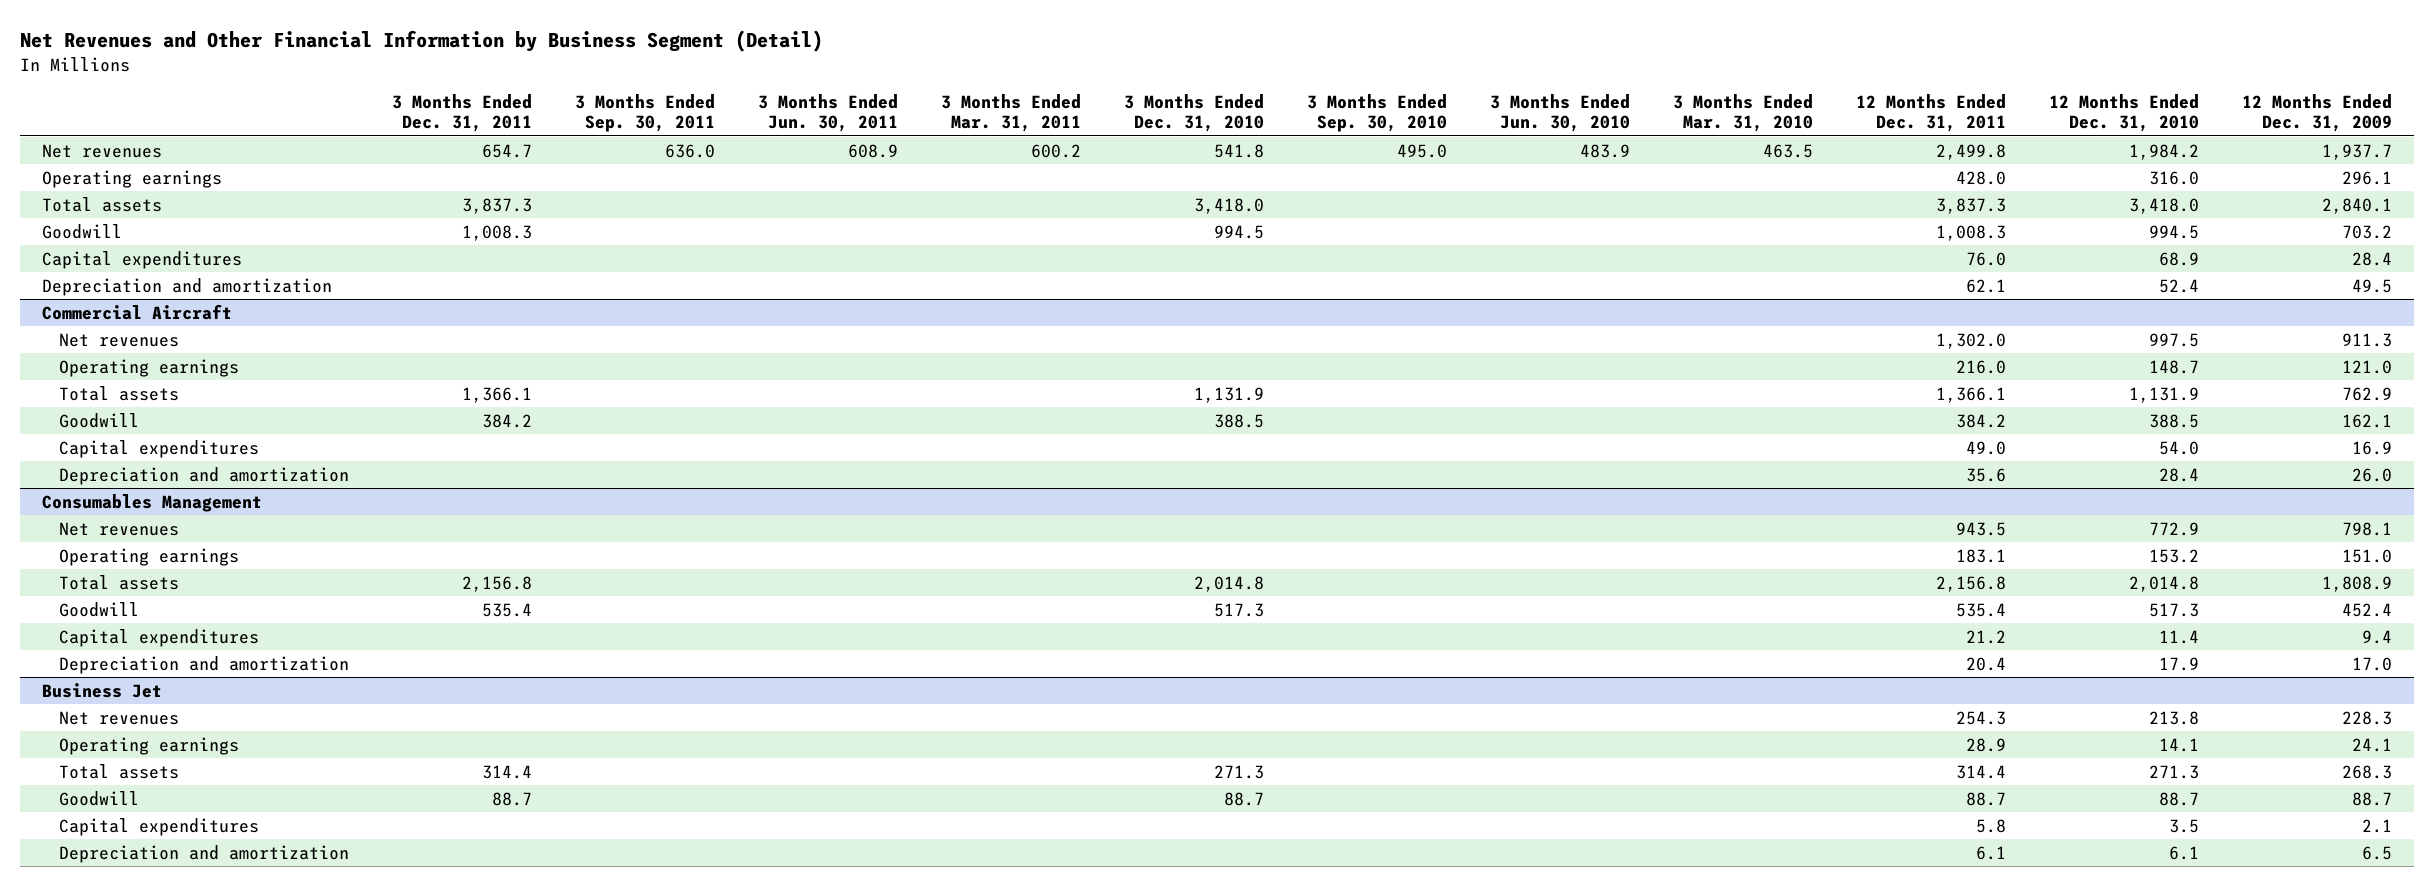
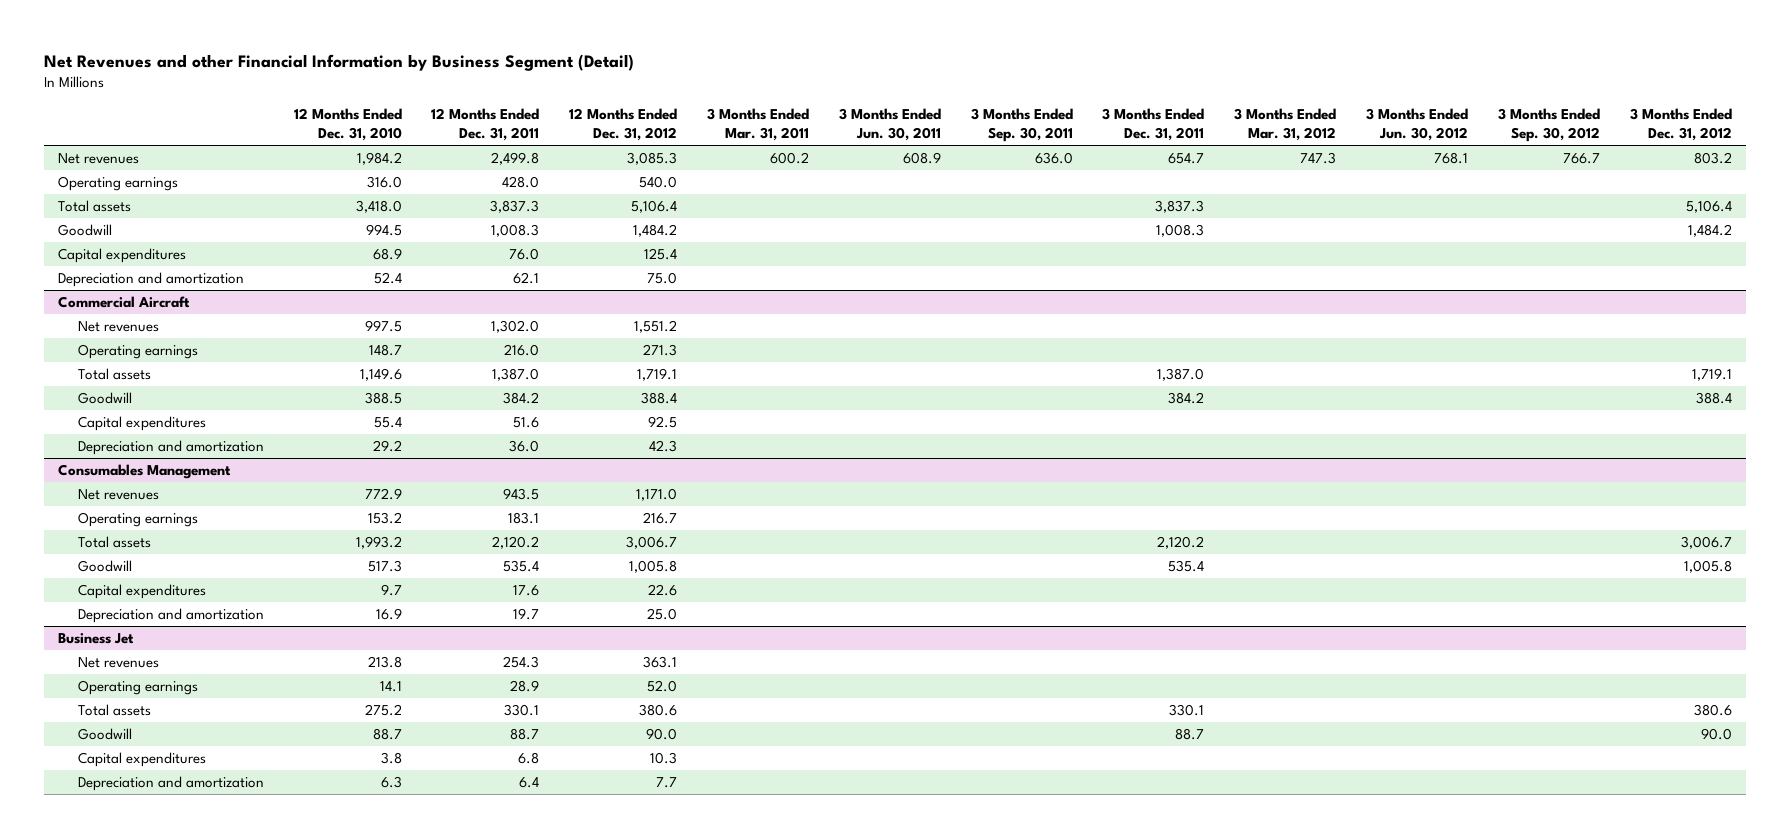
- Net Revenues and Other Financial Information by Business Segment (Detail)
+ Net Revenues and other Financial Information by Business Segment (Detail)
- | 3 Months Ended Dec. 31, 2011 | 3 Months Ended Sep. 30, 2011 | 3 Months Ended Jun. 30, 2011 | 3 Months Ended Mar. 31, 2011 | 3 Months Ended Dec. 31, 2010 | 3 Months Ended Sep. 30, 2010 | 3 Months Ended Jun. 30, 2010 | 3 Months Ended Mar. 31, 2010 | 12 Months Ended Dec. 31, 2011 | 12 Months Ended Dec. 31, 2010 | 12 Months Ended Dec. 31, 2009
+ | 12 Months Ended Dec. 31, 2010 | 12 Months Ended Dec. 31, 2011 | 12 Months Ended Dec. 31, 2012 | 3 Months Ended Mar. 31, 2011 | 3 Months Ended Jun. 30, 2011 | 3 Months Ended Sep. 30, 2011 | 3 Months Ended Dec. 31, 2011 | 3 Months Ended Mar. 31, 2012 | 3 Months Ended Jun. 30, 2012 | 3 Months Ended Sep. 30, 2012 | 3 Months Ended Dec. 31, 2012
@ Commercial Aircraft
- Total assets | 1,366.1 | | | | 1,131.9 | | | | 1,366.1 | 1,131.9 | 762.9
+ Total assets | 1,149.6 | 1,387.0 | 1,719.1 | | | | 1,387.0 | | | | 1,719.1
- Capital expenditures | | | | | | | | | 49.0 | 54.0 | 16.9
- Depreciation and amortization | | | | | | | | | 35.6 | 28.4 | 26.0
+ Capital expenditures | 55.4 | 51.6 | 92.5 | | | | | | | |
+ Depreciation and amortization | 29.2 | 36.0 | 42.3 | | | | | | | |
@ Consumables Management
- Total assets | 2,156.8 | | | | 2,014.8 | | | | 2,156.8 | 2,014.8 | 1,808.9
+ Total assets | 1,993.2 | 2,120.2 | 3,006.7 | | | | 2,120.2 | | | | 3,006.7
- Capital expenditures | | | | | | | | | 21.2 | 11.4 | 9.4
- Depreciation and amortization | | | | | | | | | 20.4 | 17.9 | 17.0
+ Capital expenditures | 9.7 | 17.6 | 22.6 | | | | | | | |
+ Depreciation and amortization | 16.9 | 19.7 | 25.0 | | | | | | | |
@ Business Jet
- Total assets | 314.4 | | | | 271.3 | | | | 314.4 | 271.3 | 268.3
+ Total assets | 275.2 | 330.1 | 380.6 | | | | 330.1 | | | | 380.6
- Capital expenditures | | | | | | | | | 5.8 | 3.5 | 2.1
- Depreciation and amortization | | | | | | | | | 6.1 | 6.1 | 6.5
+ Capital expenditures | 3.8 | 6.8 | 10.3 | | | | | | | |
+ Depreciation and amortization | 6.3 | 6.4 | 7.7 | | | | | | | |

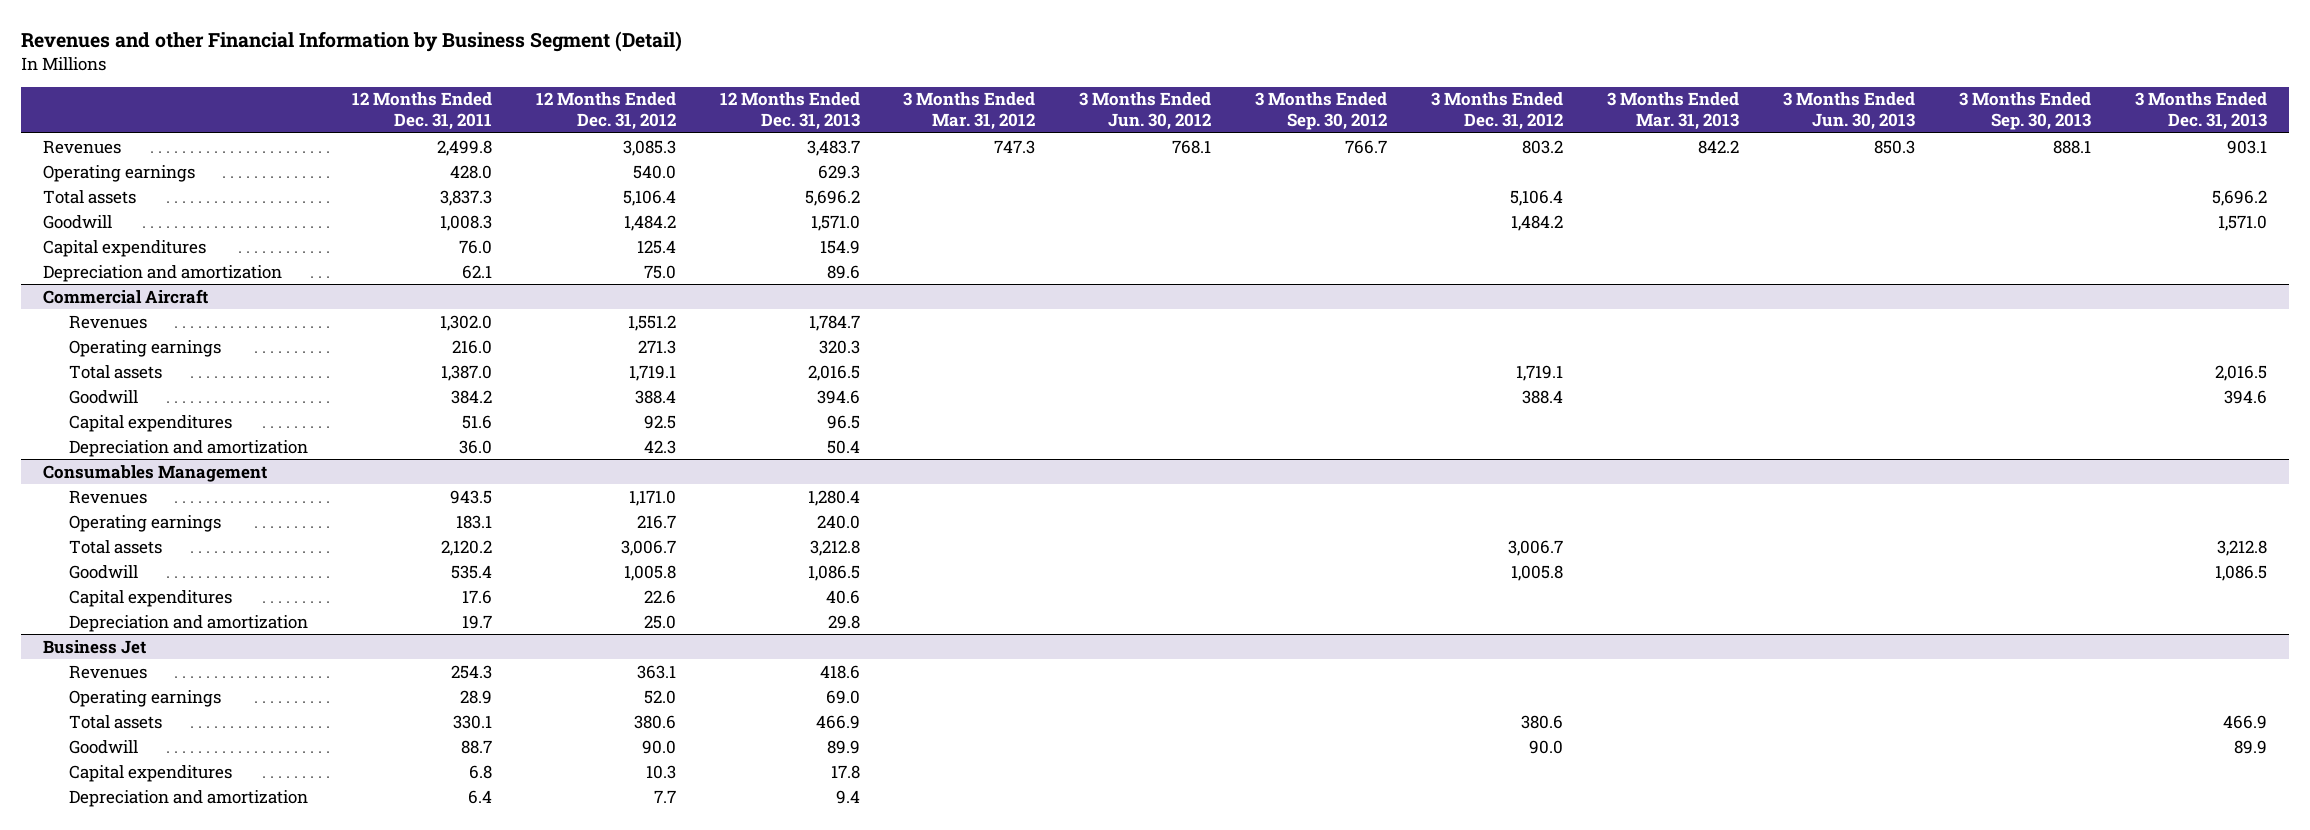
- Net Revenues and other Financial Information by Business Segment (Detail)
+ Revenues and other Financial Information by Business Segment (Detail)
- | 12 Months Ended Dec. 31, 2010 | 12 Months Ended Dec. 31, 2011 | 12 Months Ended Dec. 31, 2012 | 3 Months Ended Mar. 31, 2011 | 3 Months Ended Jun. 30, 2011 | 3 Months Ended Sep. 30, 2011 | 3 Months Ended Dec. 31, 2011 | 3 Months Ended Mar. 31, 2012 | 3 Months Ended Jun. 30, 2012 | 3 Months Ended Sep. 30, 2012 | 3 Months Ended Dec. 31, 2012
+ | 12 Months Ended Dec. 31, 2011 | 12 Months Ended Dec. 31, 2012 | 12 Months Ended Dec. 31, 2013 | 3 Months Ended Mar. 31, 2012 | 3 Months Ended Jun. 30, 2012 | 3 Months Ended Sep. 30, 2012 | 3 Months Ended Dec. 31, 2012 | 3 Months Ended Mar. 31, 2013 | 3 Months Ended Jun. 30, 2013 | 3 Months Ended Sep. 30, 2013 | 3 Months Ended Dec. 31, 2013
- Net revenues | 1,984.2 | 2,499.8 | 3,085.3 | 600.2 | 608.9 | 636.0 | 654.7 | 747.3 | 768.1 | 766.7 | 803.2
+ Revenues | 2,499.8 | 3,085.3 | 3,483.7 | 747.3 | 768.1 | 766.7 | 803.2 | 842.2 | 850.3 | 888.1 | 903.1
@ Commercial Aircraft
- Net revenues | 997.5 | 1,302.0 | 1,551.2 | | | | | | | |
+ Revenues | 1,302.0 | 1,551.2 | 1,784.7 | | | | | | | |
@ Consumables Management
- Net revenues | 772.9 | 943.5 | 1,171.0 | | | | | | | |
+ Revenues | 943.5 | 1,171.0 | 1,280.4 | | | | | | | |
@ Business Jet
- Net revenues | 213.8 | 254.3 | 363.1 | | | | | | | |
+ Revenues | 254.3 | 363.1 | 418.6 | | | | | | | |

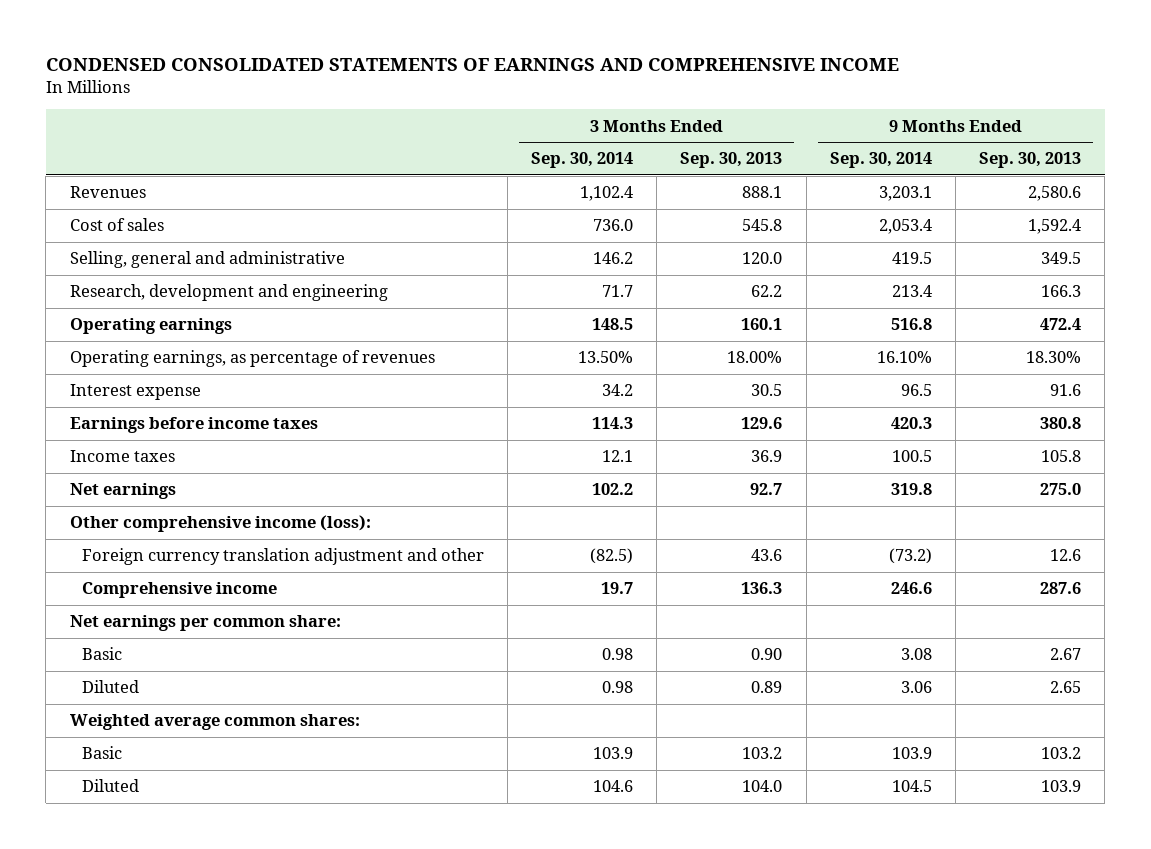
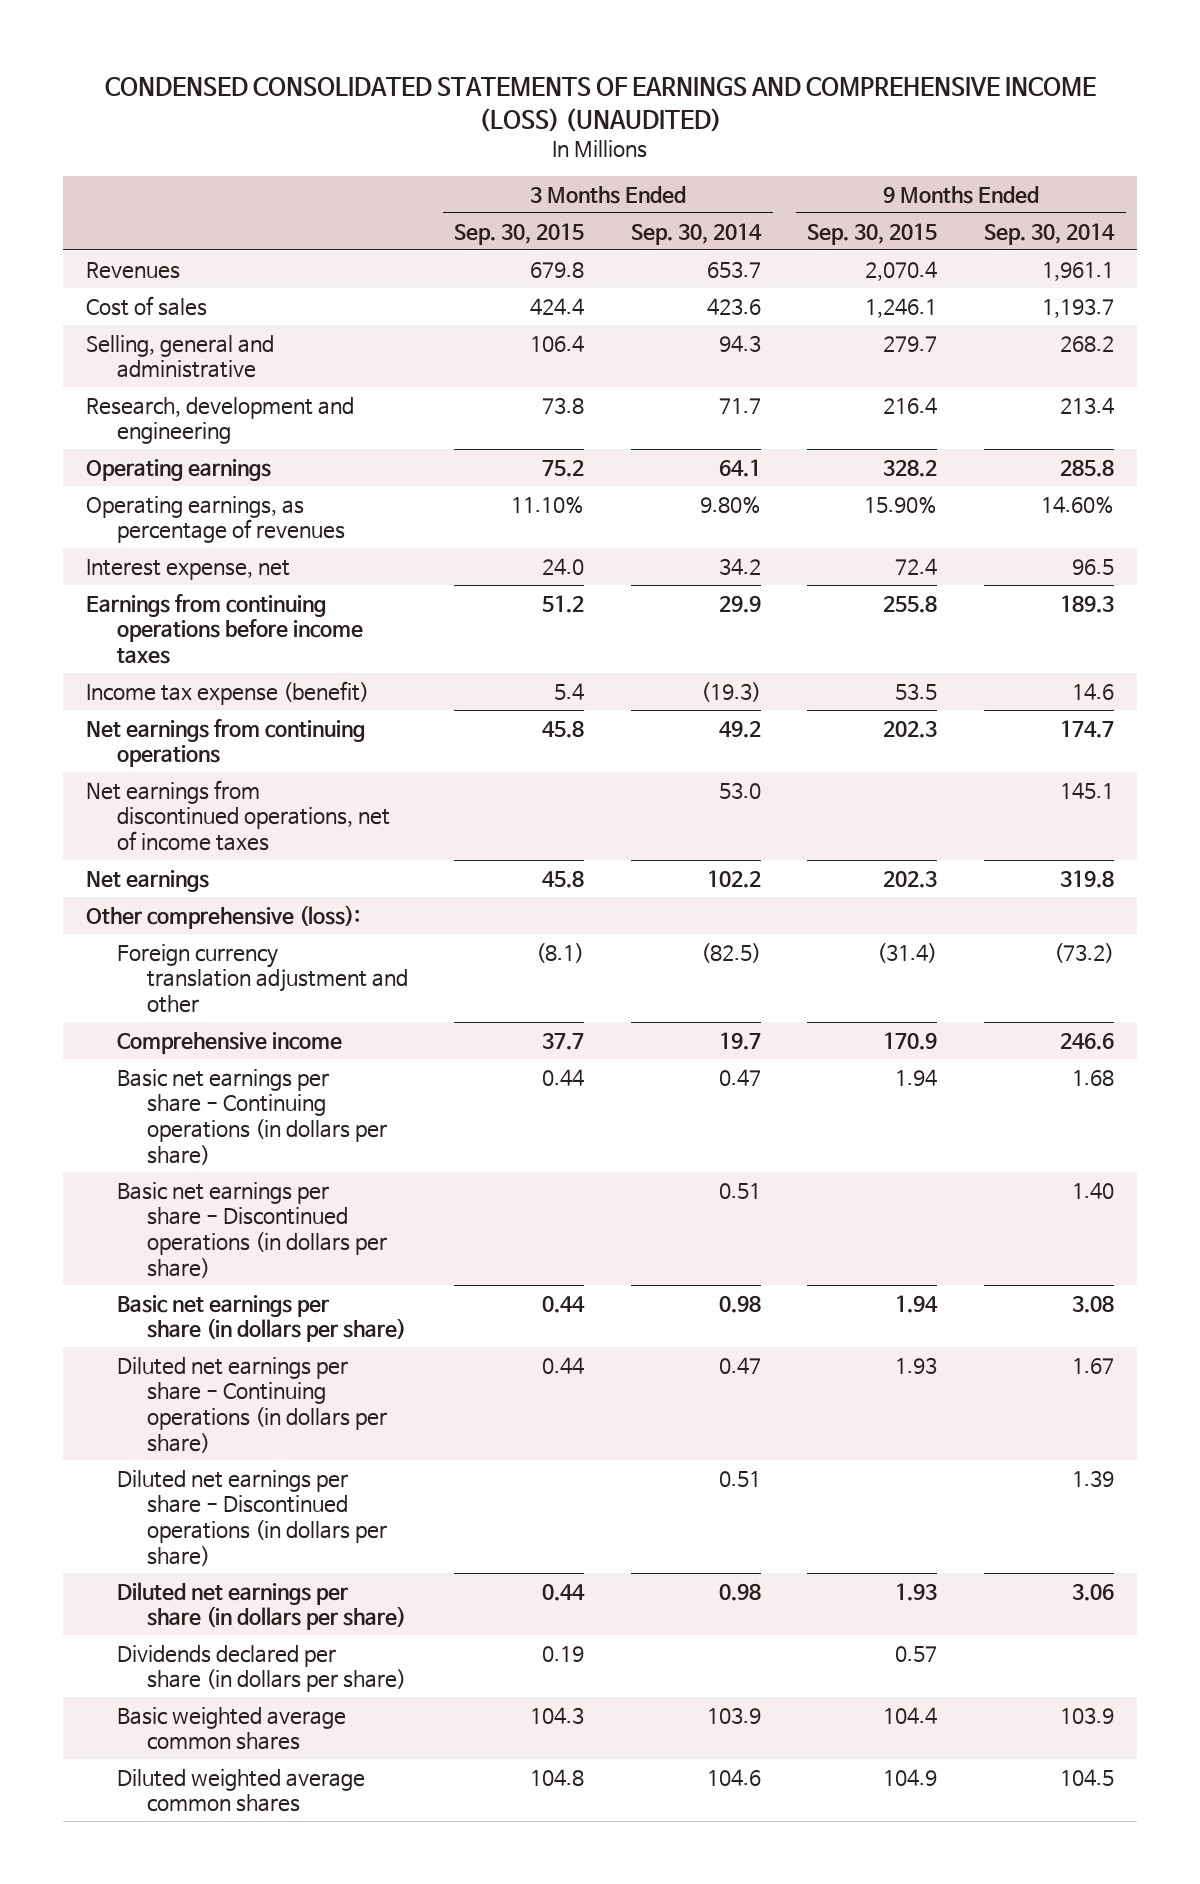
- CONDENSED CONSOLIDATED STATEMENTS OF EARNINGS AND COMPREHENSIVE INCOME
+ CONDENSED CONSOLIDATED STATEMENTS OF EARNINGS AND COMPREHENSIVE INCOME (LOSS) (UNAUDITED)
- | 3 Months Ended Sep. 30, 2014 | 3 Months Ended Sep. 30, 2013 | 9 Months Ended Sep. 30, 2014 | 9 Months Ended Sep. 30, 2013
+ | 3 Months Ended Sep. 30, 2015 | 3 Months Ended Sep. 30, 2014 | 9 Months Ended Sep. 30, 2015 | 9 Months Ended Sep. 30, 2014
- Revenues | 1,102.4 | 888.1 | 3,203.1 | 2,580.6
- Cost of sales | 736.0 | 545.8 | 2,053.4 | 1,592.4
- Selling, general and administrative | 146.2 | 120.0 | 419.5 | 349.5
+ Revenues | 679.8 | 653.7 | 2,070.4 | 1,961.1
+ Cost of sales | 424.4 | 423.6 | 1,246.1 | 1,193.7
+ Selling, general and administrative | 106.4 | 94.3 | 279.7 | 268.2
- Operating earnings | 148.5 | 160.1 | 516.8 | 472.4
- Operating earnings, as percentage of revenues | 13.50% | 18.00% | 16.10% | 18.30%
- Interest expense | 34.2 | 30.5 | 96.5 | 91.6
- Earnings before income taxes | 114.3 | 129.6 | 420.3 | 380.8
- Income taxes | 12.1 | 36.9 | 100.5 | 105.8
+ Operating earnings | 75.2 | 64.1 | 328.2 | 285.8
+ Operating earnings, as percentage of revenues | 11.10% | 9.80% | 15.90% | 14.60%
+ Interest expense, net | 24.0 | 34.2 | 72.4 | 96.5
+ Earnings from continuing operations before income taxes | 51.2 | 29.9 | 255.8 | 189.3
+ Income tax expense (benefit) | 5.4 | (19.3) | 53.5 | 14.6
+ Net earnings from continuing operations | 45.8 | 49.2 | 202.3 | 174.7
+ Net earnings from discontinued operations, net of income taxes | | 53.0 | | 145.1
- Other comprehensive income (loss):
+ Other comprehensive (loss):
- Net earnings per common share:
- Basic | 0.98 | 0.90 | 3.08 | 2.67
- Diluted | 0.98 | 0.89 | 3.06 | 2.65
- Weighted average common shares:
- Basic | 103.9 | 103.2 | 103.9 | 103.2
- Diluted | 104.6 | 104.0 | 104.5 | 103.9
+ Basic net earnings per share - Continuing operations (in dollars per share) | 0.44 | 0.47 | 1.94 | 1.68
+ Basic net earnings per share - Discontinued operations (in dollars per share) | | 0.51 | | 1.40
+ Basic net earnings per share (in dollars per share) | 0.44 | 0.98 | 1.94 | 3.08
+ Diluted net earnings per share - Continuing operations (in dollars per share) | 0.44 | 0.47 | 1.93 | 1.67
+ Diluted net earnings per share - Discontinued operations (in dollars per share) | | 0.51 | | 1.39
+ Diluted net earnings per share (in dollars per share) | 0.44 | 0.98 | 1.93 | 3.06
+ Dividends declared per share (in dollars per share) | 0.19 | | 0.57 |
+ Basic weighted average common shares | 104.3 | 103.9 | 104.4 | 103.9
+ Diluted weighted average common shares | 104.8 | 104.6 | 104.9 | 104.5

